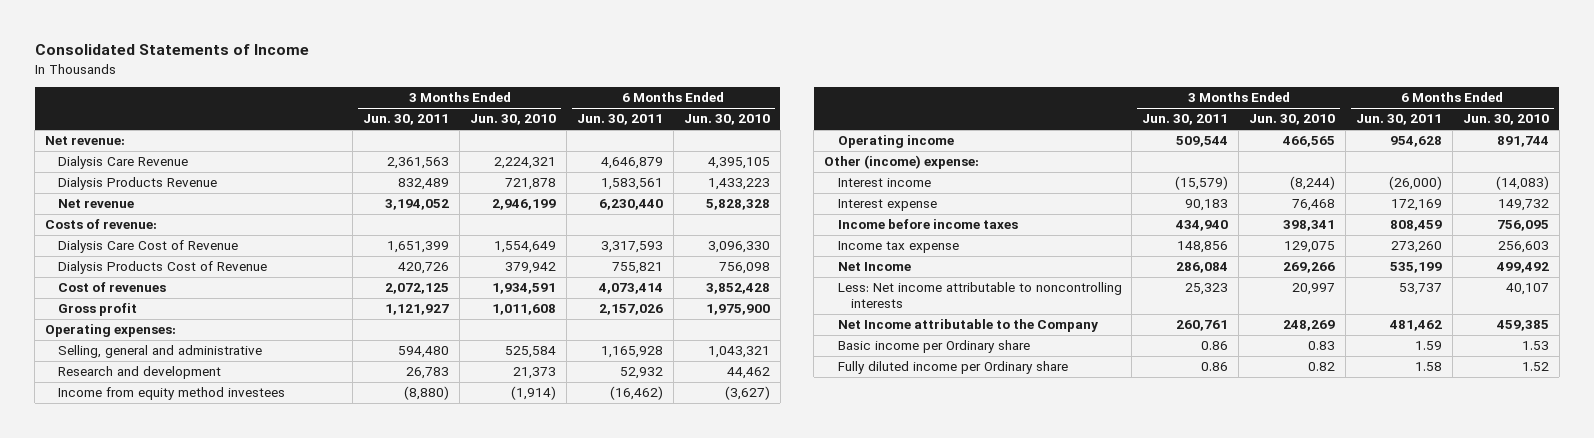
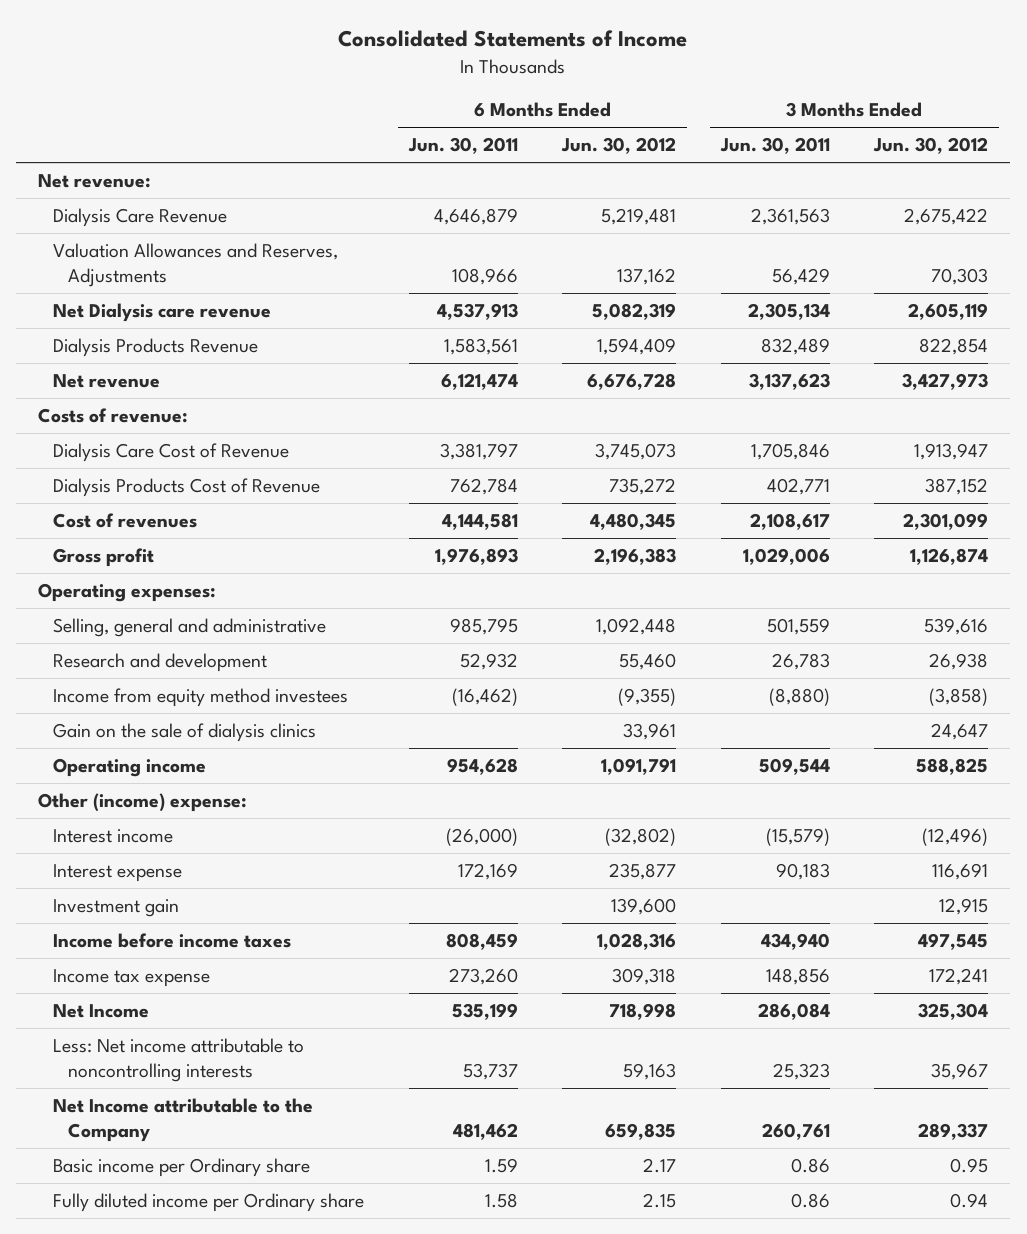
- | 3 Months Ended Jun. 30, 2011 | 3 Months Ended Jun. 30, 2010 | 6 Months Ended Jun. 30, 2011 | 6 Months Ended Jun. 30, 2010
+ | 6 Months Ended Jun. 30, 2011 | 6 Months Ended Jun. 30, 2012 | 3 Months Ended Jun. 30, 2011 | 3 Months Ended Jun. 30, 2012
+ Valuation Allowances and Reserves, Adjustments | 108,966 | 137,162 | 56,429 | 70,303
+ Net Dialysis care revenue | 4,537,913 | 5,082,319 | 2,305,134 | 2,605,119
- Net revenue | 3,194,052 | 2,946,199 | 6,230,440 | 5,828,328
+ Net revenue | 6,121,474 | 6,676,728 | 3,137,623 | 3,427,973
- Dialysis Care Cost of Revenue | 1,651,399 | 1,554,649 | 3,317,593 | 3,096,330
- Dialysis Products Cost of Revenue | 420,726 | 379,942 | 755,821 | 756,098
- Cost of revenues | 2,072,125 | 1,934,591 | 4,073,414 | 3,852,428
- Gross profit | 1,121,927 | 1,011,608 | 2,157,026 | 1,975,900
+ Dialysis Care Cost of Revenue | 3,381,797 | 3,745,073 | 1,705,846 | 1,913,947
+ Dialysis Products Cost of Revenue | 762,784 | 735,272 | 402,771 | 387,152
+ Cost of revenues | 4,144,581 | 4,480,345 | 2,108,617 | 2,301,099
+ Gross profit | 1,976,893 | 2,196,383 | 1,029,006 | 1,126,874
- Selling, general and administrative | 594,480 | 525,584 | 1,165,928 | 1,043,321
+ Selling, general and administrative | 985,795 | 1,092,448 | 501,559 | 539,616
+ Gain on the sale of dialysis clinics | | 33,961 | | 24,647
+ Investment gain | | 139,600 | | 12,915

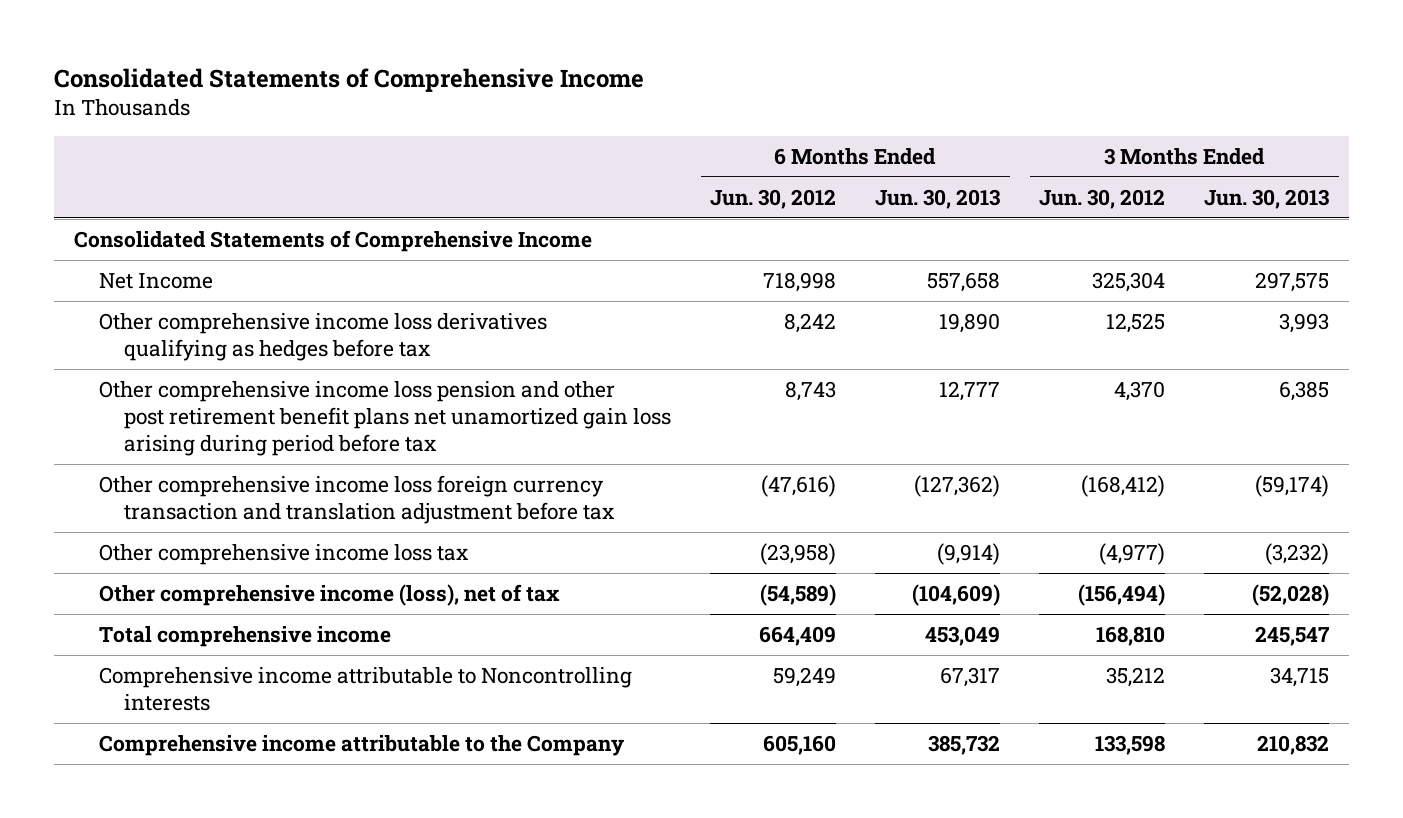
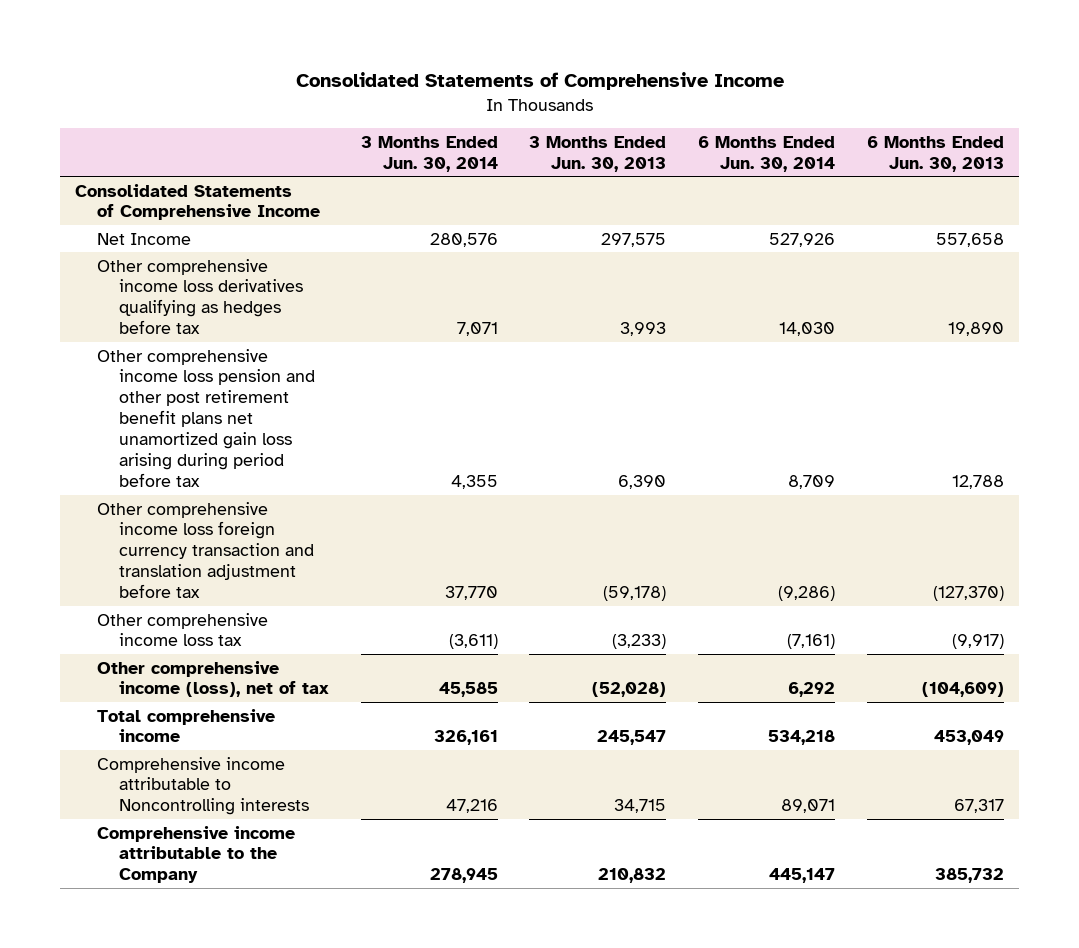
- | 6 Months Ended Jun. 30, 2012 | 6 Months Ended Jun. 30, 2013 | 3 Months Ended Jun. 30, 2012 | 3 Months Ended Jun. 30, 2013
+ | 3 Months Ended Jun. 30, 2014 | 3 Months Ended Jun. 30, 2013 | 6 Months Ended Jun. 30, 2014 | 6 Months Ended Jun. 30, 2013
- Other comprehensive income loss pension and other post retirement benefit plans net unamortized gain loss arising during period before tax | 8,743 | 12,777 | 4,370 | 6,385
- Other comprehensive income loss foreign currency transaction and translation adjustment before tax | (47,616) | (127,362) | (168,412) | (59,174)
- Other comprehensive income loss tax | (23,958) | (9,914) | (4,977) | (3,232)
+ Other comprehensive income loss pension and other post retirement benefit plans net unamortized gain loss arising during period before tax | 4,355 | 6,390 | 8,709 | 12,788
+ Other comprehensive income loss foreign currency transaction and translation adjustment before tax | 37,770 | (59,178) | (9,286) | (127,370)
+ Other comprehensive income loss tax | (3,611) | (3,233) | (7,161) | (9,917)

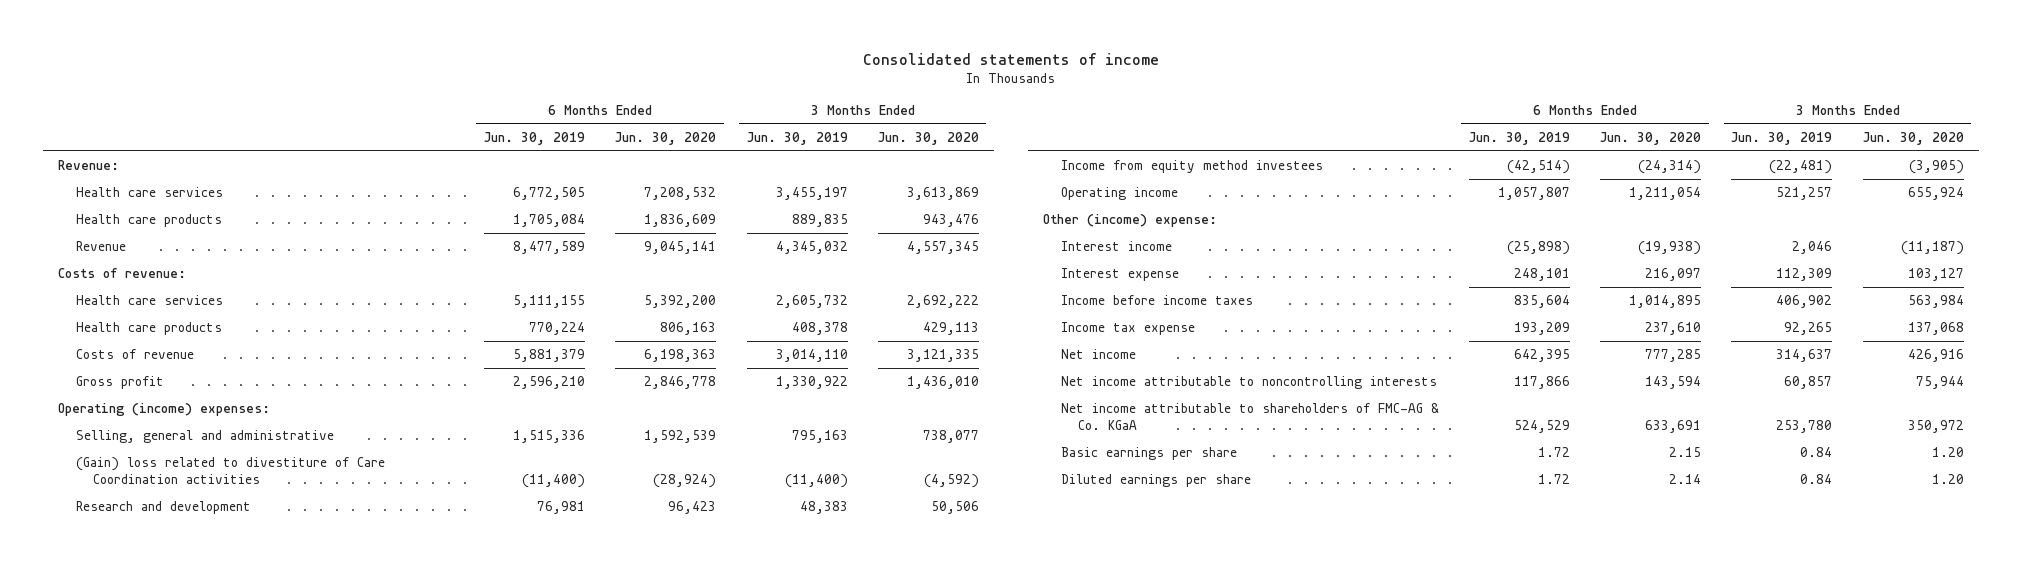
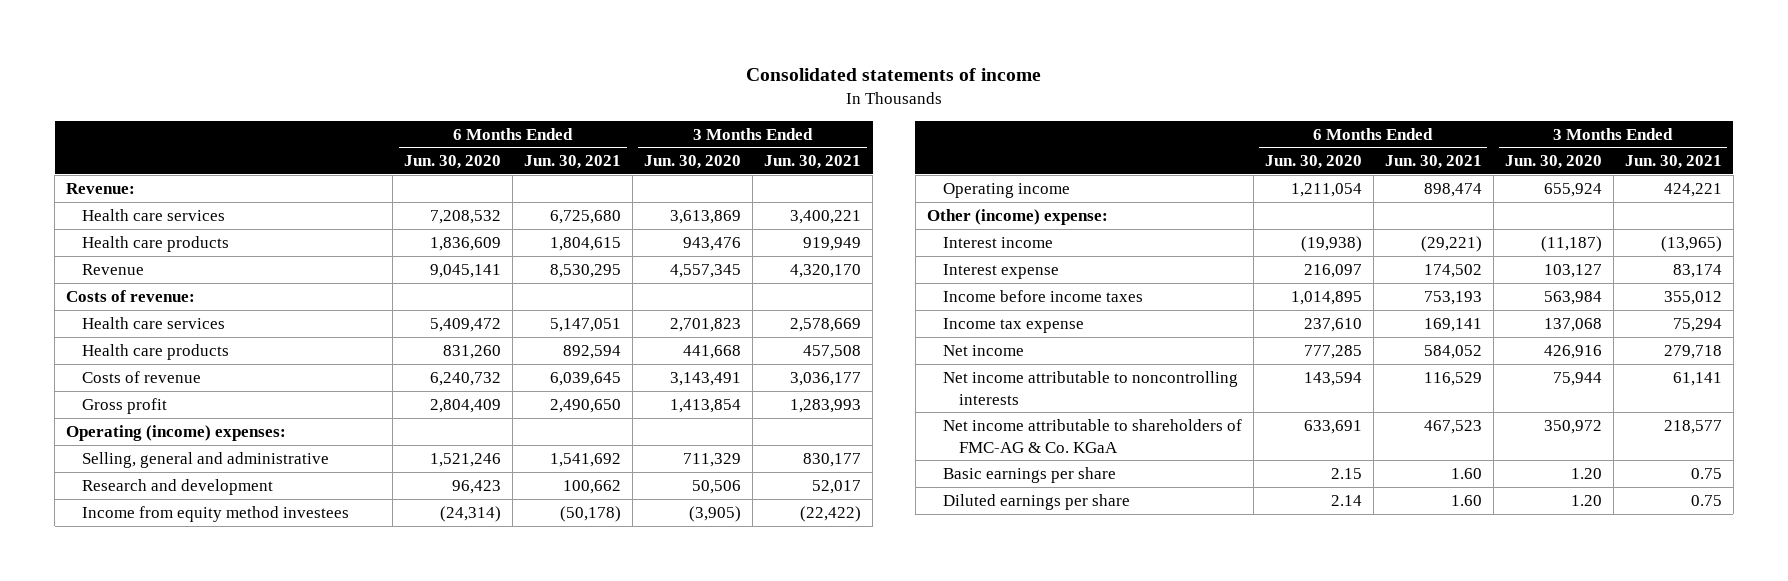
- | 6 Months Ended Jun. 30, 2019 | 6 Months Ended Jun. 30, 2020 | 3 Months Ended Jun. 30, 2019 | 3 Months Ended Jun. 30, 2020
+ | 6 Months Ended Jun. 30, 2020 | 6 Months Ended Jun. 30, 2021 | 3 Months Ended Jun. 30, 2020 | 3 Months Ended Jun. 30, 2021
- Health care services | 5,111,155 | 5,392,200 | 2,605,732 | 2,692,222
- Health care products | 770,224 | 806,163 | 408,378 | 429,113
- Costs of revenue | 5,881,379 | 6,198,363 | 3,014,110 | 3,121,335
- Gross profit | 2,596,210 | 2,846,778 | 1,330,922 | 1,436,010
+ Health care services | 5,409,472 | 5,147,051 | 2,701,823 | 2,578,669
+ Health care products | 831,260 | 892,594 | 441,668 | 457,508
+ Costs of revenue | 6,240,732 | 6,039,645 | 3,143,491 | 3,036,177
+ Gross profit | 2,804,409 | 2,490,650 | 1,413,854 | 1,283,993
- Selling, general and administrative | 1,515,336 | 1,592,539 | 795,163 | 738,077
- (Gain) loss related to divestiture of Care Coordination activities | (11,400) | (28,924) | (11,400) | (4,592)
+ Selling, general and administrative | 1,521,246 | 1,541,692 | 711,329 | 830,177

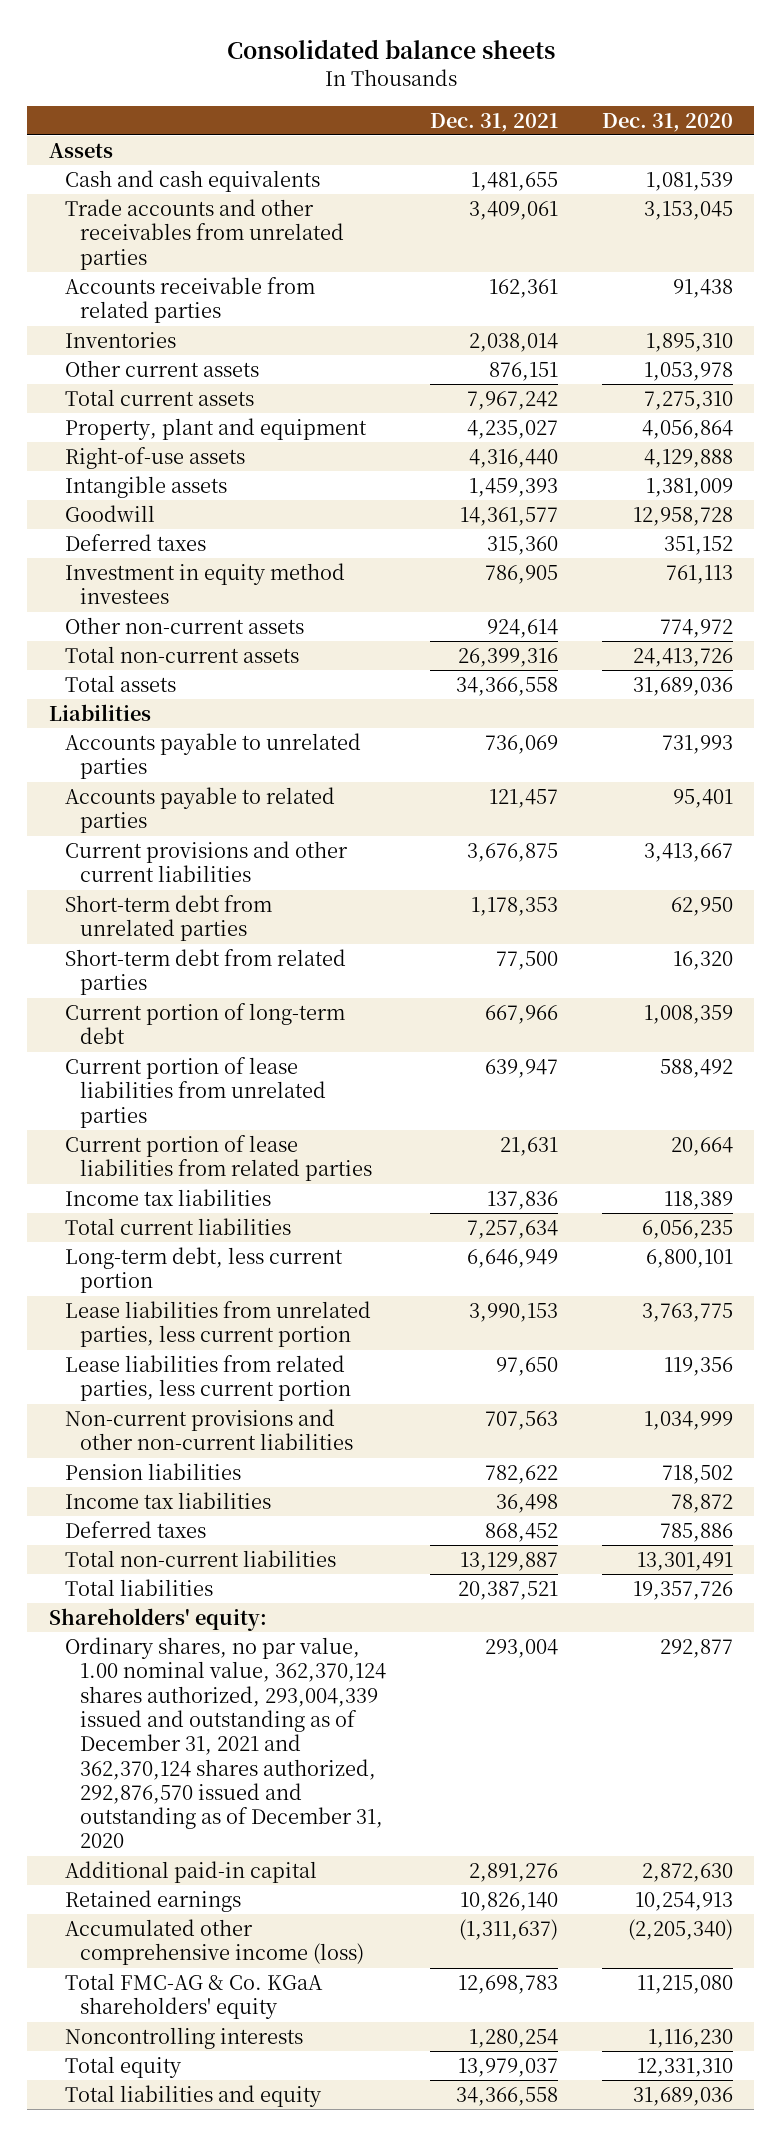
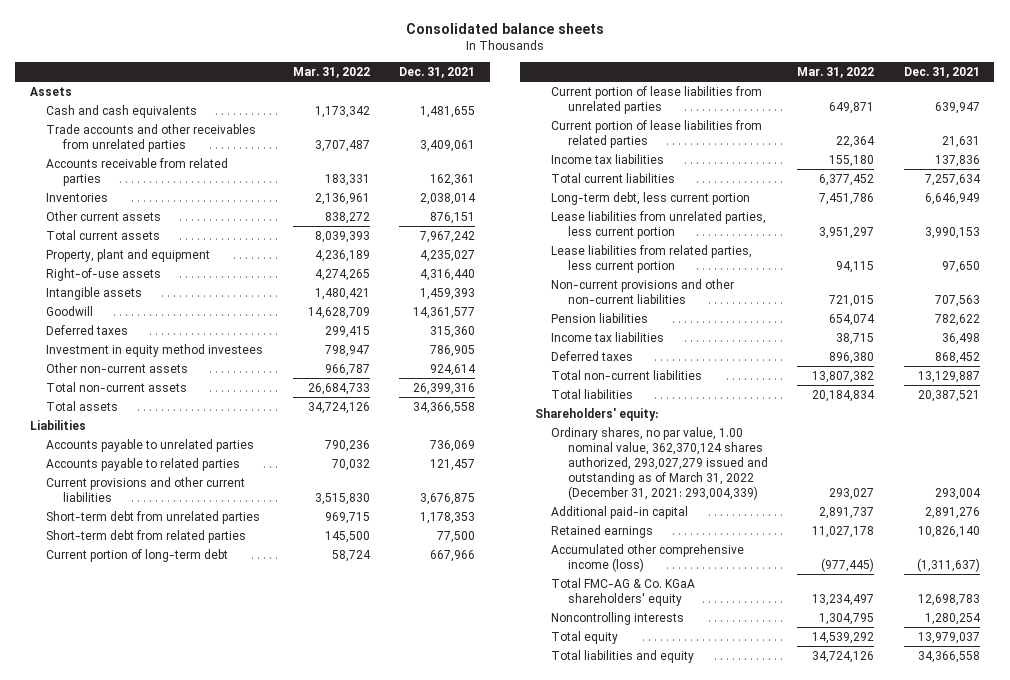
- | Dec. 31, 2021 | Dec. 31, 2020
+ | Mar. 31, 2022 | Dec. 31, 2021
- Ordinary shares, no par value, 1.00 nominal value, 362,370,124 shares authorized, 293,004,339 issued and outstanding as of December 31, 2021 and 362,370,124 shares authorized, 292,876,570 issued and outstanding as of December 31, 2020 | 293,004 | 292,877
+ Ordinary shares, no par value, 1.00 nominal value, 362,370,124 shares authorized, 293,027,279 issued and outstanding as of March 31, 2022 (December 31, 2021: 293,004,339) | 293,027 | 293,004

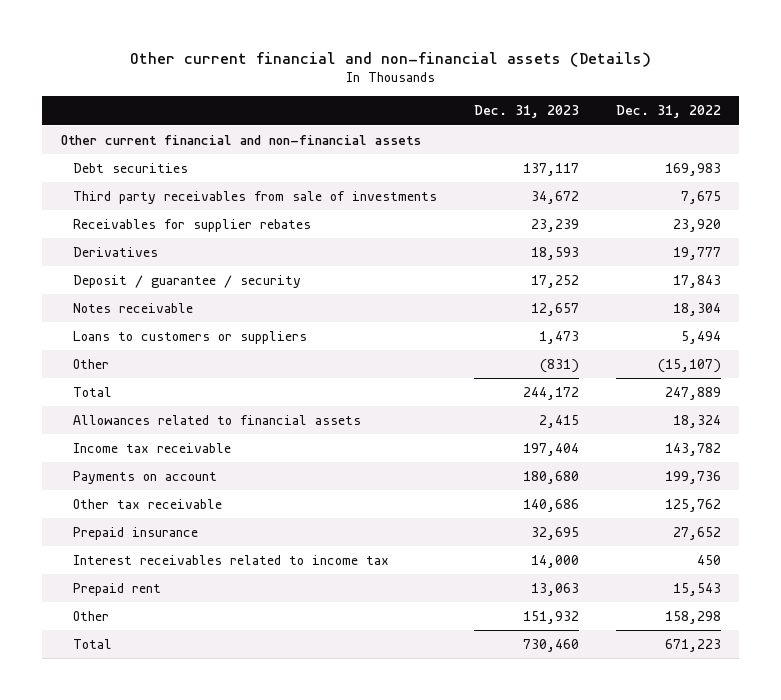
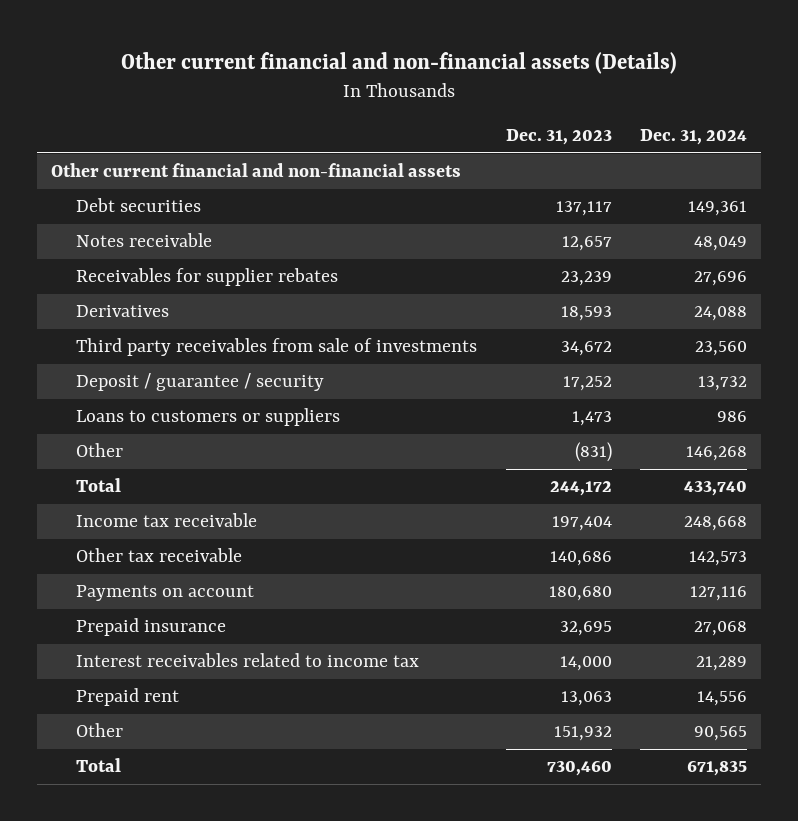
- | Dec. 31, 2023 | Dec. 31, 2022
+ | Dec. 31, 2023 | Dec. 31, 2024
moved up: Notes receivable | 12,657 | 48,049
moved down: Third party receivables from sale of investments | 34,672 | 23,560
- Allowances related to financial assets | 2,415 | 18,324
moved down: Payments on account | 180,680 | 127,116

